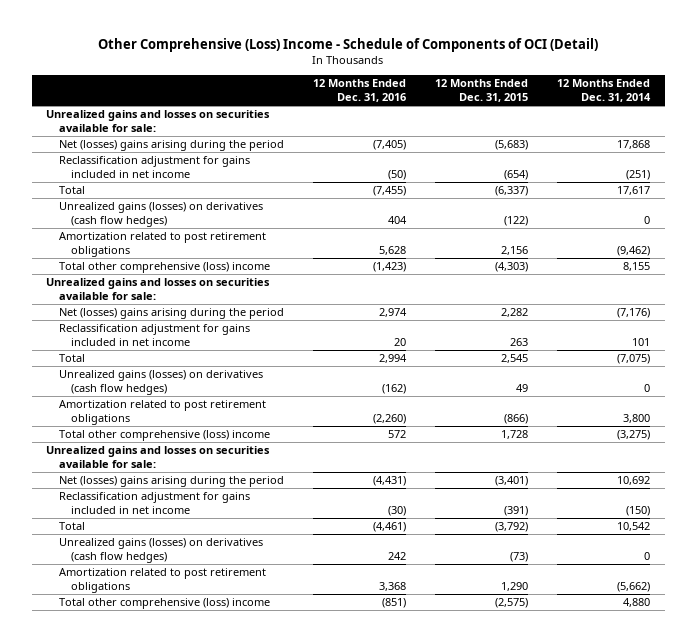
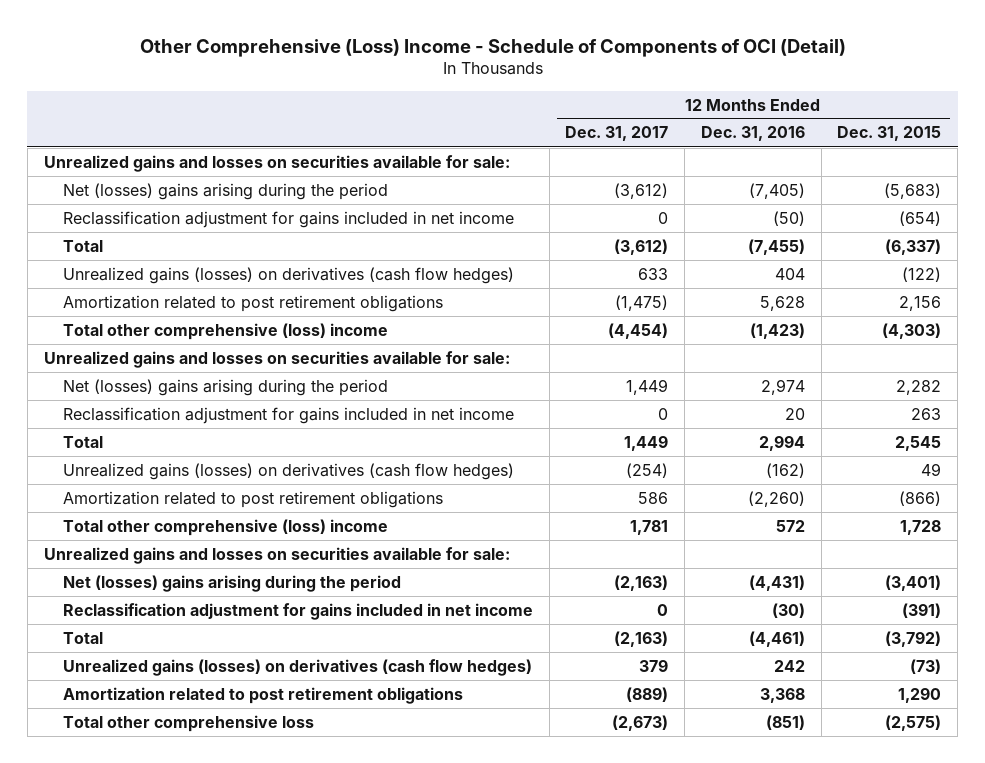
- | 12 Months Ended Dec. 31, 2016 | 12 Months Ended Dec. 31, 2015 | 12 Months Ended Dec. 31, 2014
+ | 12 Months Ended Dec. 31, 2017 | 12 Months Ended Dec. 31, 2016 | 12 Months Ended Dec. 31, 2015
- Total other comprehensive (loss) income | (851) | (2,575) | 4,880
+ Total other comprehensive loss | (2,673) | (851) | (2,575)

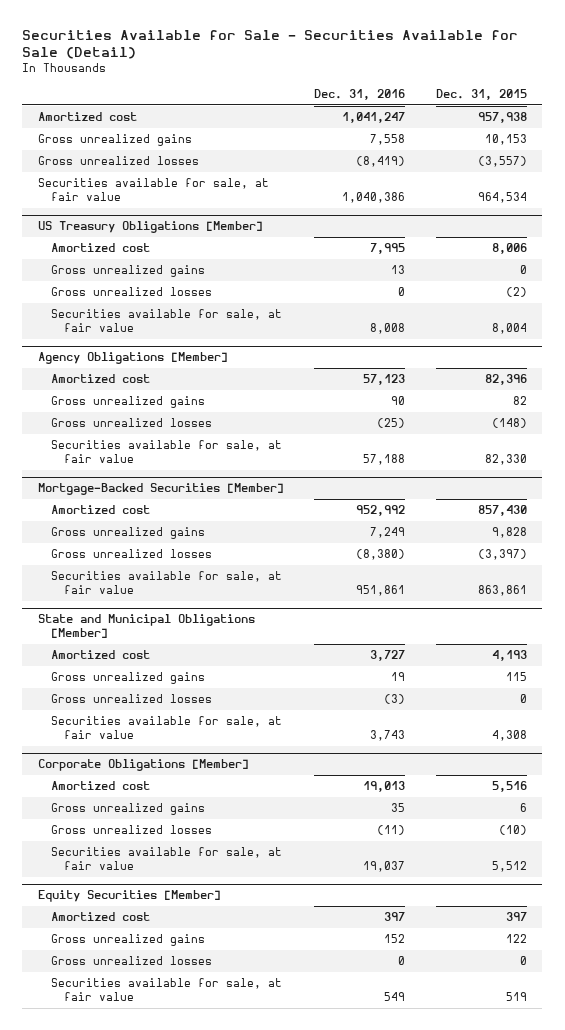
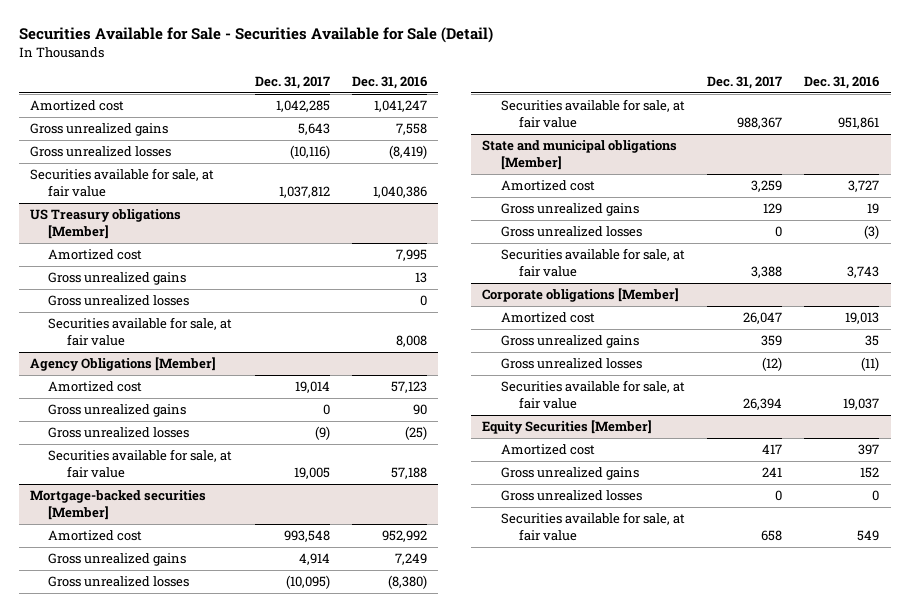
- | Dec. 31, 2016 | Dec. 31, 2015
+ | Dec. 31, 2017 | Dec. 31, 2016
- US Treasury Obligations [Member]
+ US Treasury obligations [Member]
- Mortgage-Backed Securities [Member]
+ Mortgage-backed securities [Member]
- State and Municipal Obligations [Member]
+ State and municipal obligations [Member]
- Corporate Obligations [Member]
+ Corporate obligations [Member]

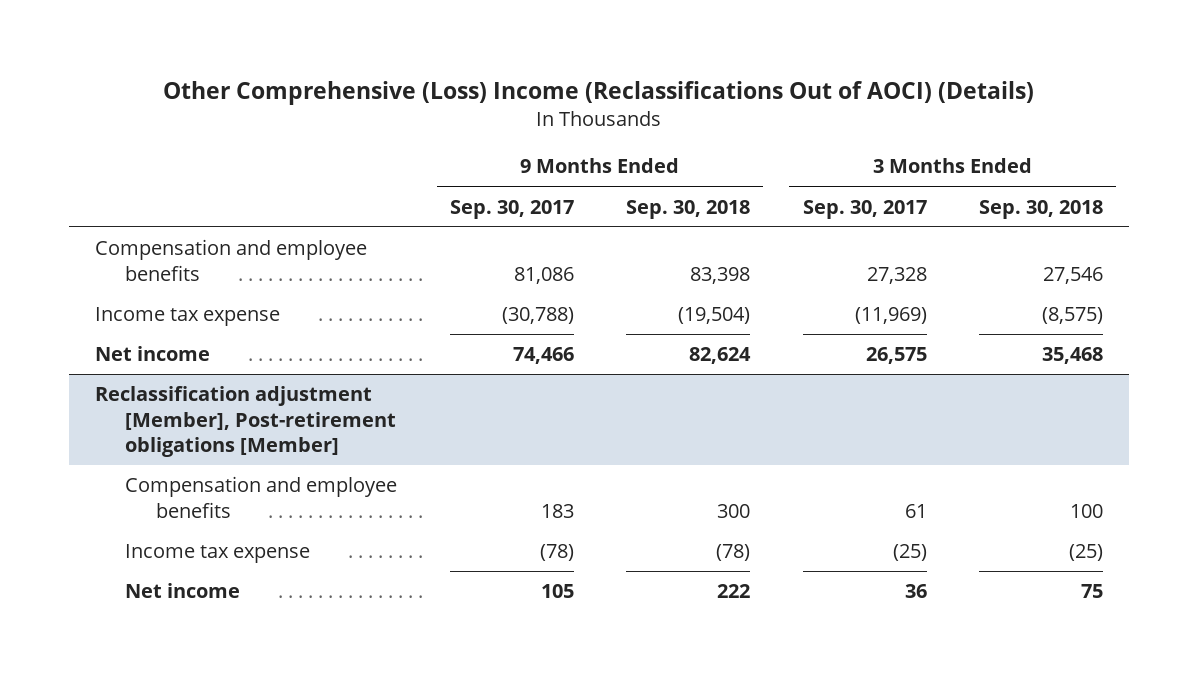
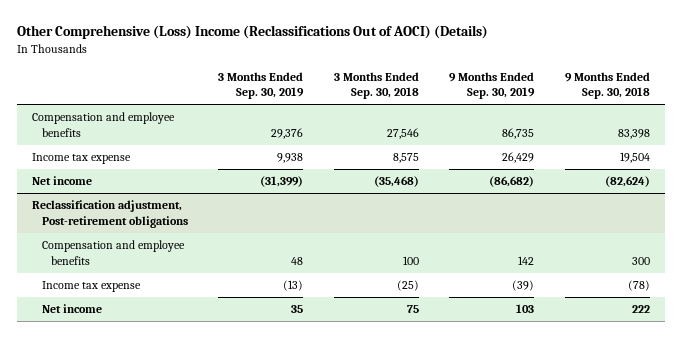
- | 9 Months Ended Sep. 30, 2017 | 9 Months Ended Sep. 30, 2018 | 3 Months Ended Sep. 30, 2017 | 3 Months Ended Sep. 30, 2018
+ | 3 Months Ended Sep. 30, 2019 | 3 Months Ended Sep. 30, 2018 | 9 Months Ended Sep. 30, 2019 | 9 Months Ended Sep. 30, 2018
- Income tax expense | (30,788) | (19,504) | (11,969) | (8,575)
- Net income | 74,466 | 82,624 | 26,575 | 35,468
- Reclassification adjustment [Member], Post-retirement obligations [Member]
+ Income tax expense | 9,938 | 8,575 | 26,429 | 19,504
+ Net income | (31,399) | (35,468) | (86,682) | (82,624)
+ Reclassification adjustment, Post-retirement obligations

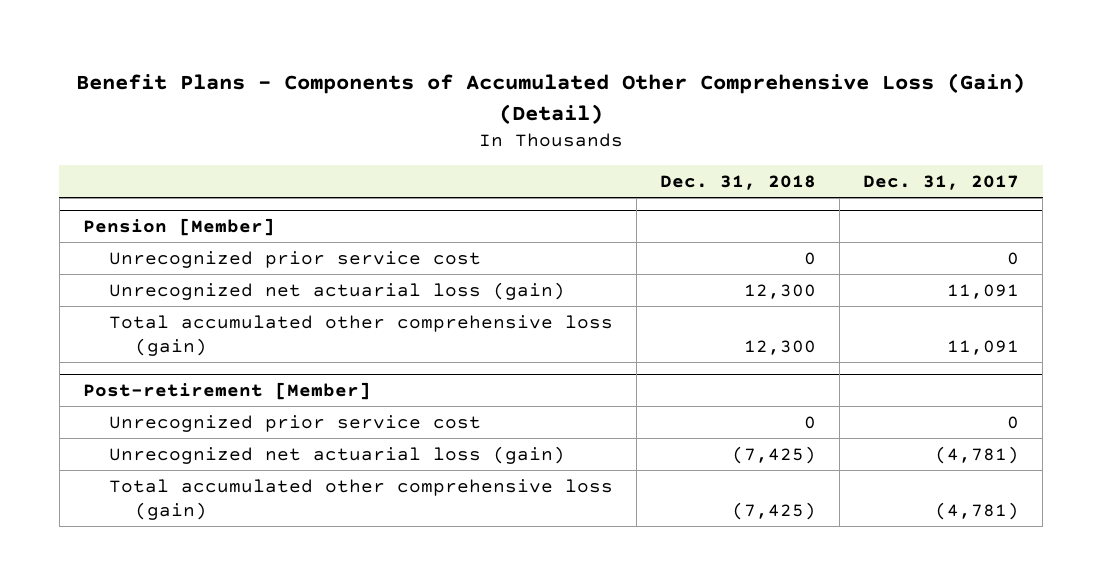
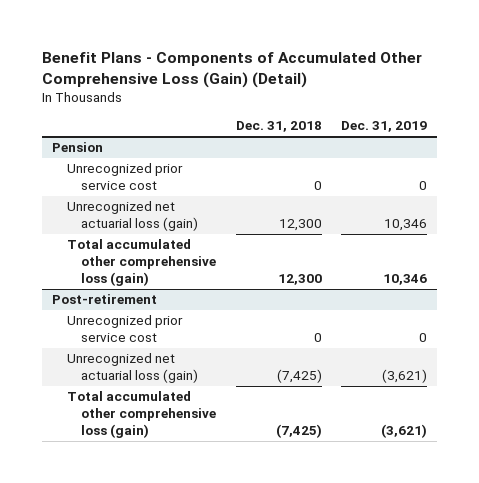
- | Dec. 31, 2018 | Dec. 31, 2017
+ | Dec. 31, 2018 | Dec. 31, 2019
- Pension [Member]
+ Pension
- Post-retirement [Member]
+ Post-retirement

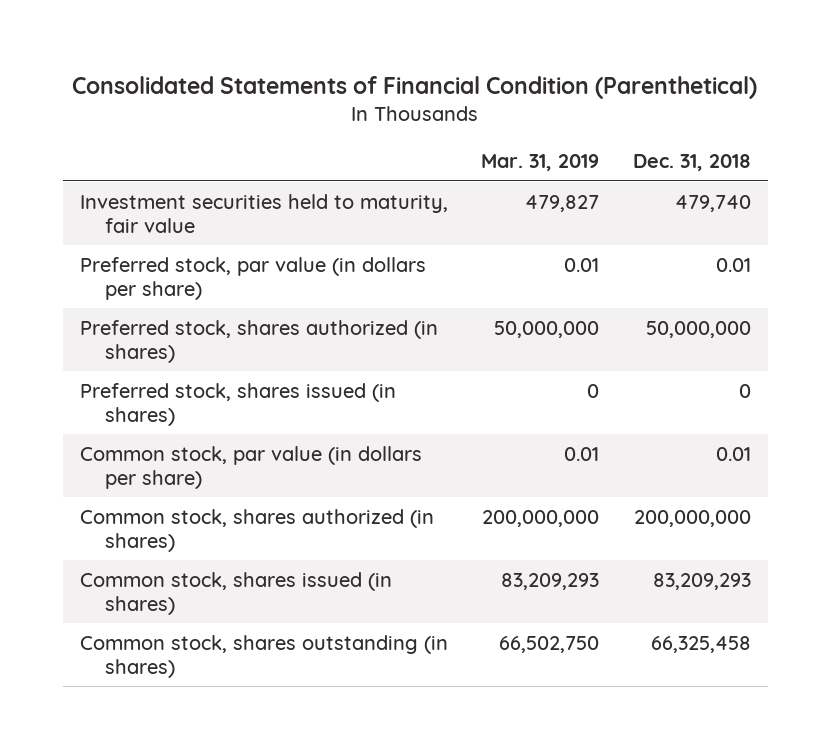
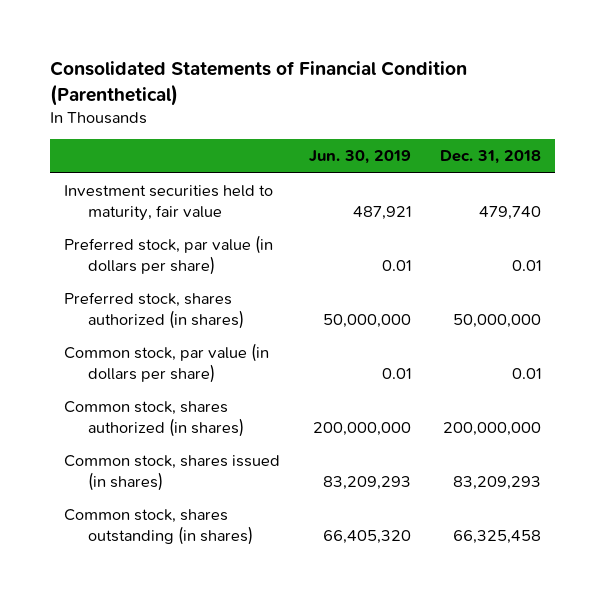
- | Mar. 31, 2019 | Dec. 31, 2018
+ | Jun. 30, 2019 | Dec. 31, 2018
- Preferred stock, shares issued (in shares) | 0 | 0

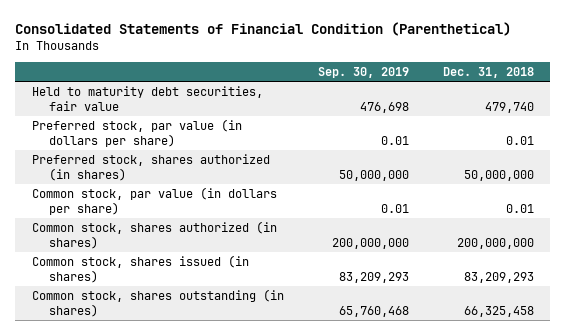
- | Jun. 30, 2019 | Dec. 31, 2018
+ | Sep. 30, 2019 | Dec. 31, 2018
- Investment securities held to maturity, fair value | 487,921 | 479,740
+ Held to maturity debt securities, fair value | 476,698 | 479,740

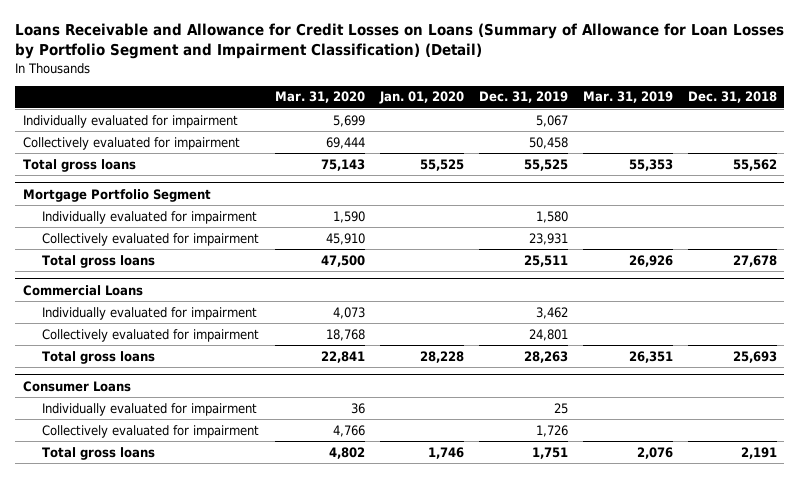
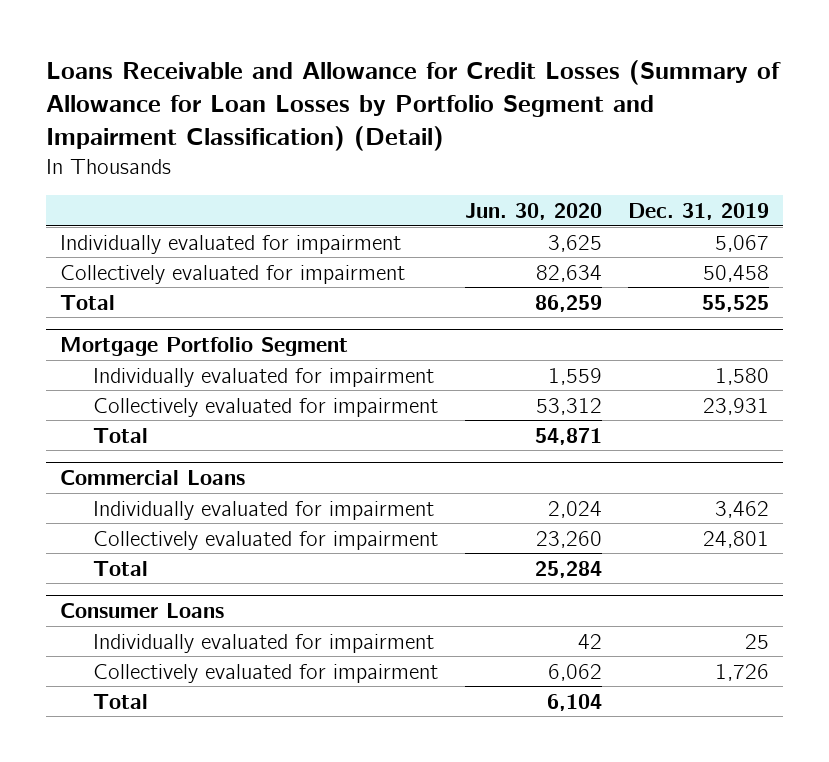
- Loans Receivable and Allowance for Credit Losses on Loans (Summary of Allowance for Loan Losses by Portfolio Segment and Impairment Classification) (Detail)
+ Loans Receivable and Allowance for Credit Losses (Summary of Allowance for Loan Losses by Portfolio Segment and Impairment Classification) (Detail)
- | Mar. 31, 2020 | Jan. 01, 2020 | Dec. 31, 2019 | Mar. 31, 2019 | Dec. 31, 2018
+ | Jun. 30, 2020 | Dec. 31, 2019
- Total gross loans | 75,143 | 55,525 | 55,525 | 55,353 | 55,562
+ Total | 86,259 | 55,525
@ Mortgage Portfolio Segment
- Total gross loans | 47,500 | | 25,511 | 26,926 | 27,678
+ Total | 54,871 |
@ Commercial Loans
- Total gross loans | 22,841 | 28,228 | 28,263 | 26,351 | 25,693
+ Total | 25,284 |
@ Consumer Loans
- Total gross loans | 4,802 | 1,746 | 1,751 | 2,076 | 2,191
+ Total | 6,104 |

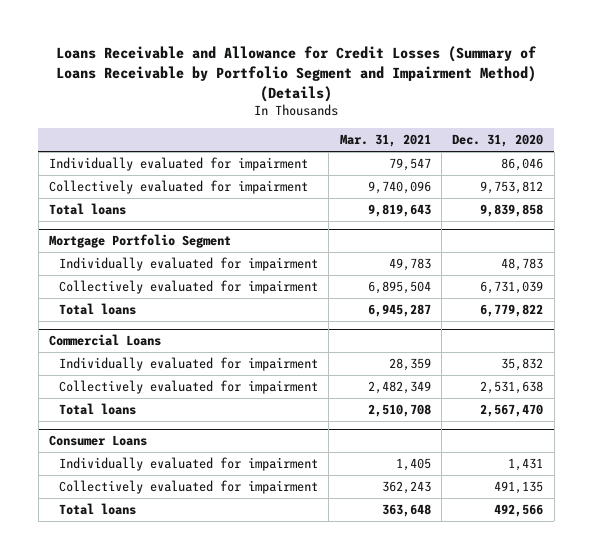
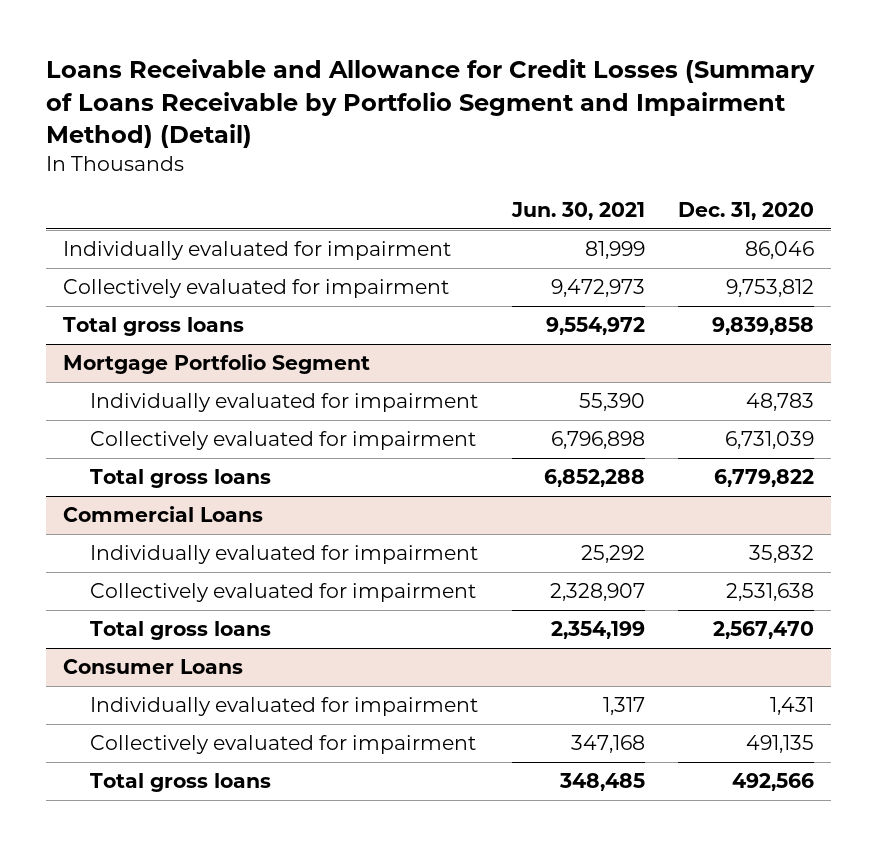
- Loans Receivable and Allowance for Credit Losses (Summary of Loans Receivable by Portfolio Segment and Impairment Method) (Details)
+ Loans Receivable and Allowance for Credit Losses (Summary of Loans Receivable by Portfolio Segment and Impairment Method) (Detail)
- | Mar. 31, 2021 | Dec. 31, 2020
+ | Jun. 30, 2021 | Dec. 31, 2020
- Total loans | 9,819,643 | 9,839,858
+ Total gross loans | 9,554,972 | 9,839,858
@ Mortgage Portfolio Segment
- Total loans | 6,945,287 | 6,779,822
+ Total gross loans | 6,852,288 | 6,779,822
@ Commercial Loans
- Total loans | 2,510,708 | 2,567,470
+ Total gross loans | 2,354,199 | 2,567,470
@ Consumer Loans
- Total loans | 363,648 | 492,566
+ Total gross loans | 348,485 | 492,566

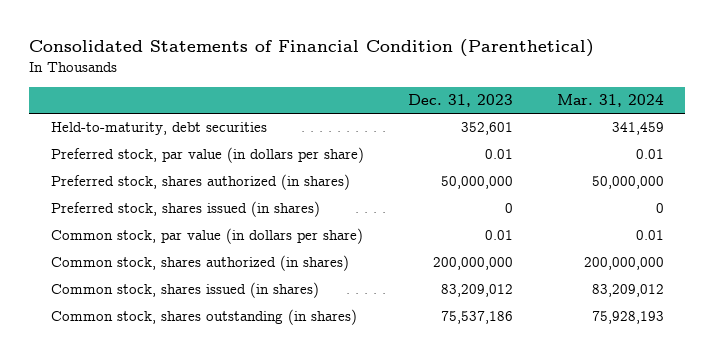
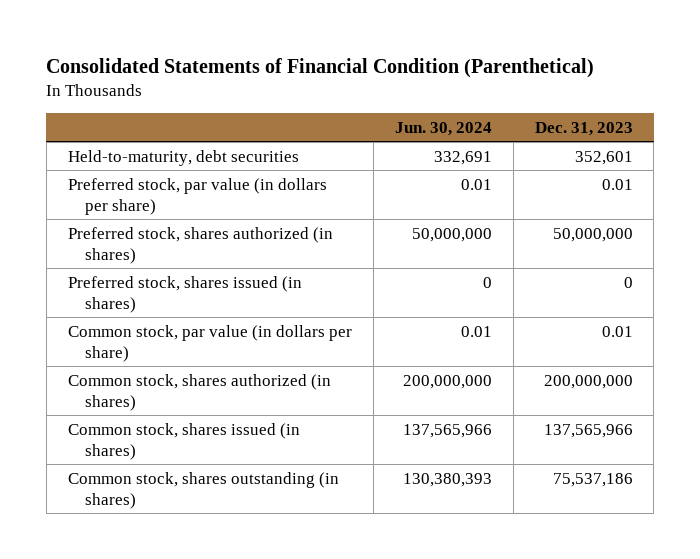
- | Dec. 31, 2023 | Mar. 31, 2024
+ | Jun. 30, 2024 | Dec. 31, 2023
- Common stock, shares issued (in shares) | 83,209,012 | 83,209,012
+ Common stock, shares issued (in shares) | 137,565,966 | 137,565,966

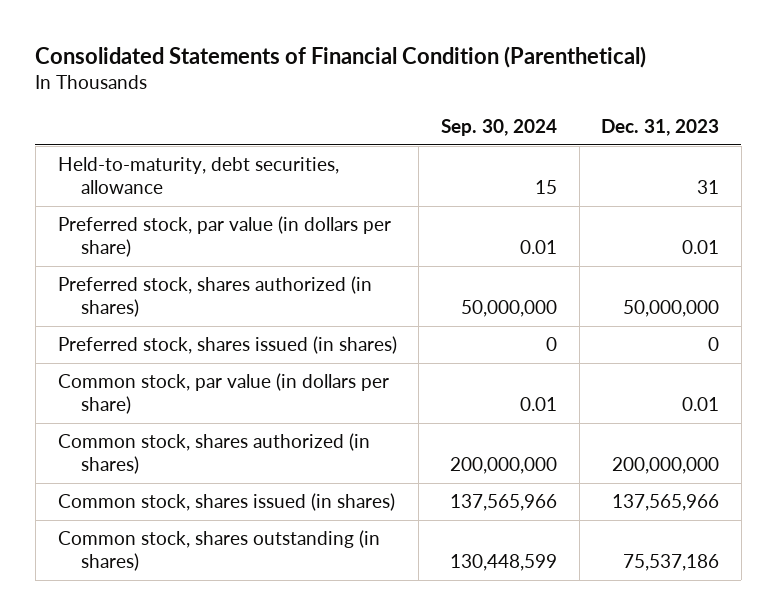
- | Jun. 30, 2024 | Dec. 31, 2023
+ | Sep. 30, 2024 | Dec. 31, 2023
- Held-to-maturity, debt securities | 332,691 | 352,601
+ Held-to-maturity, debt securities, allowance | 15 | 31

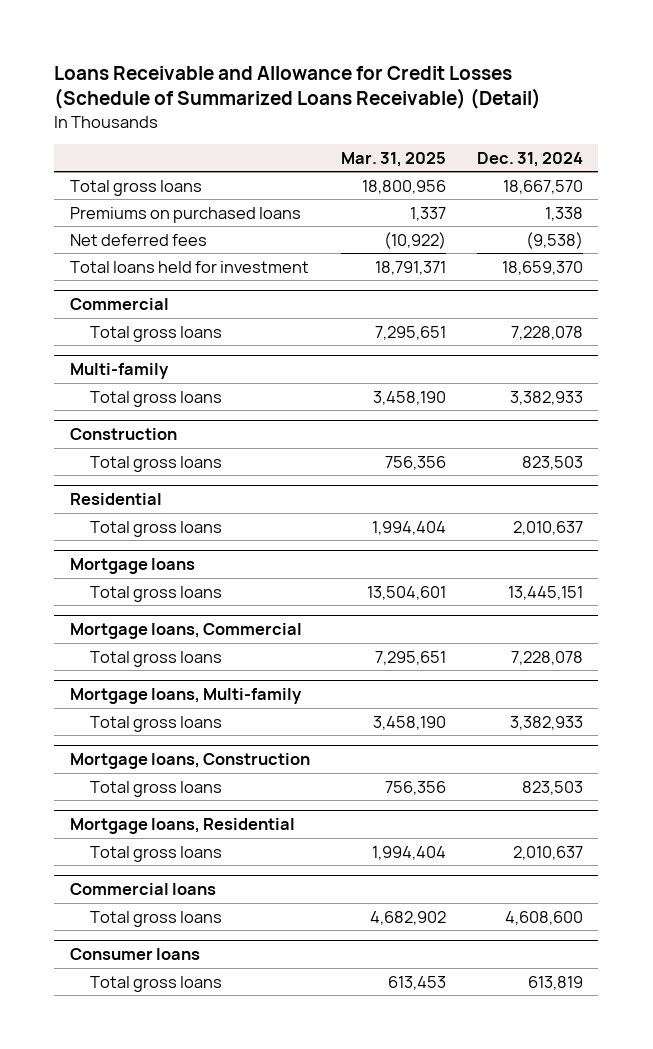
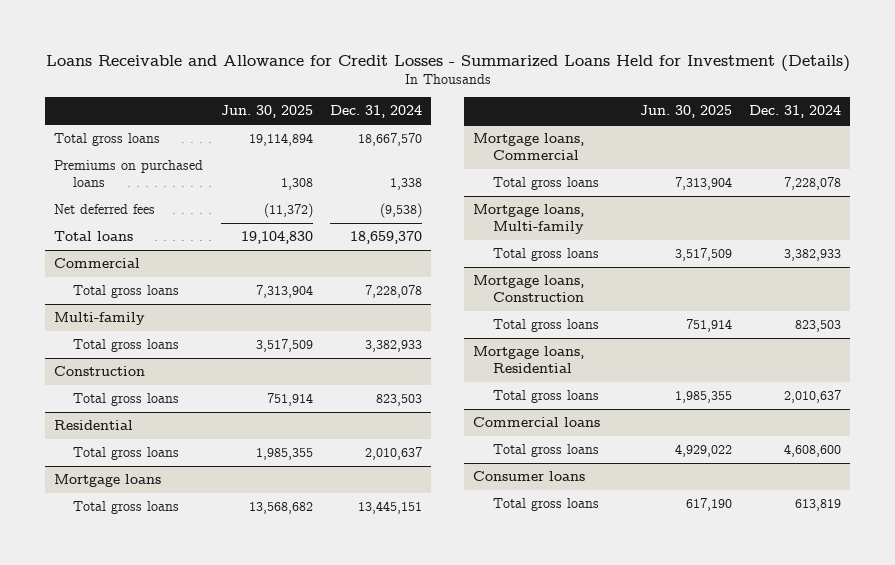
- Loans Receivable and Allowance for Credit Losses (Schedule of Summarized Loans Receivable) (Detail)
+ Loans Receivable and Allowance for Credit Losses - Summarized Loans Held for Investment (Details)
- | Mar. 31, 2025 | Dec. 31, 2024
+ | Jun. 30, 2025 | Dec. 31, 2024
- Total loans held for investment | 18,791,371 | 18,659,370
+ Total loans | 19,104,830 | 18,659,370

